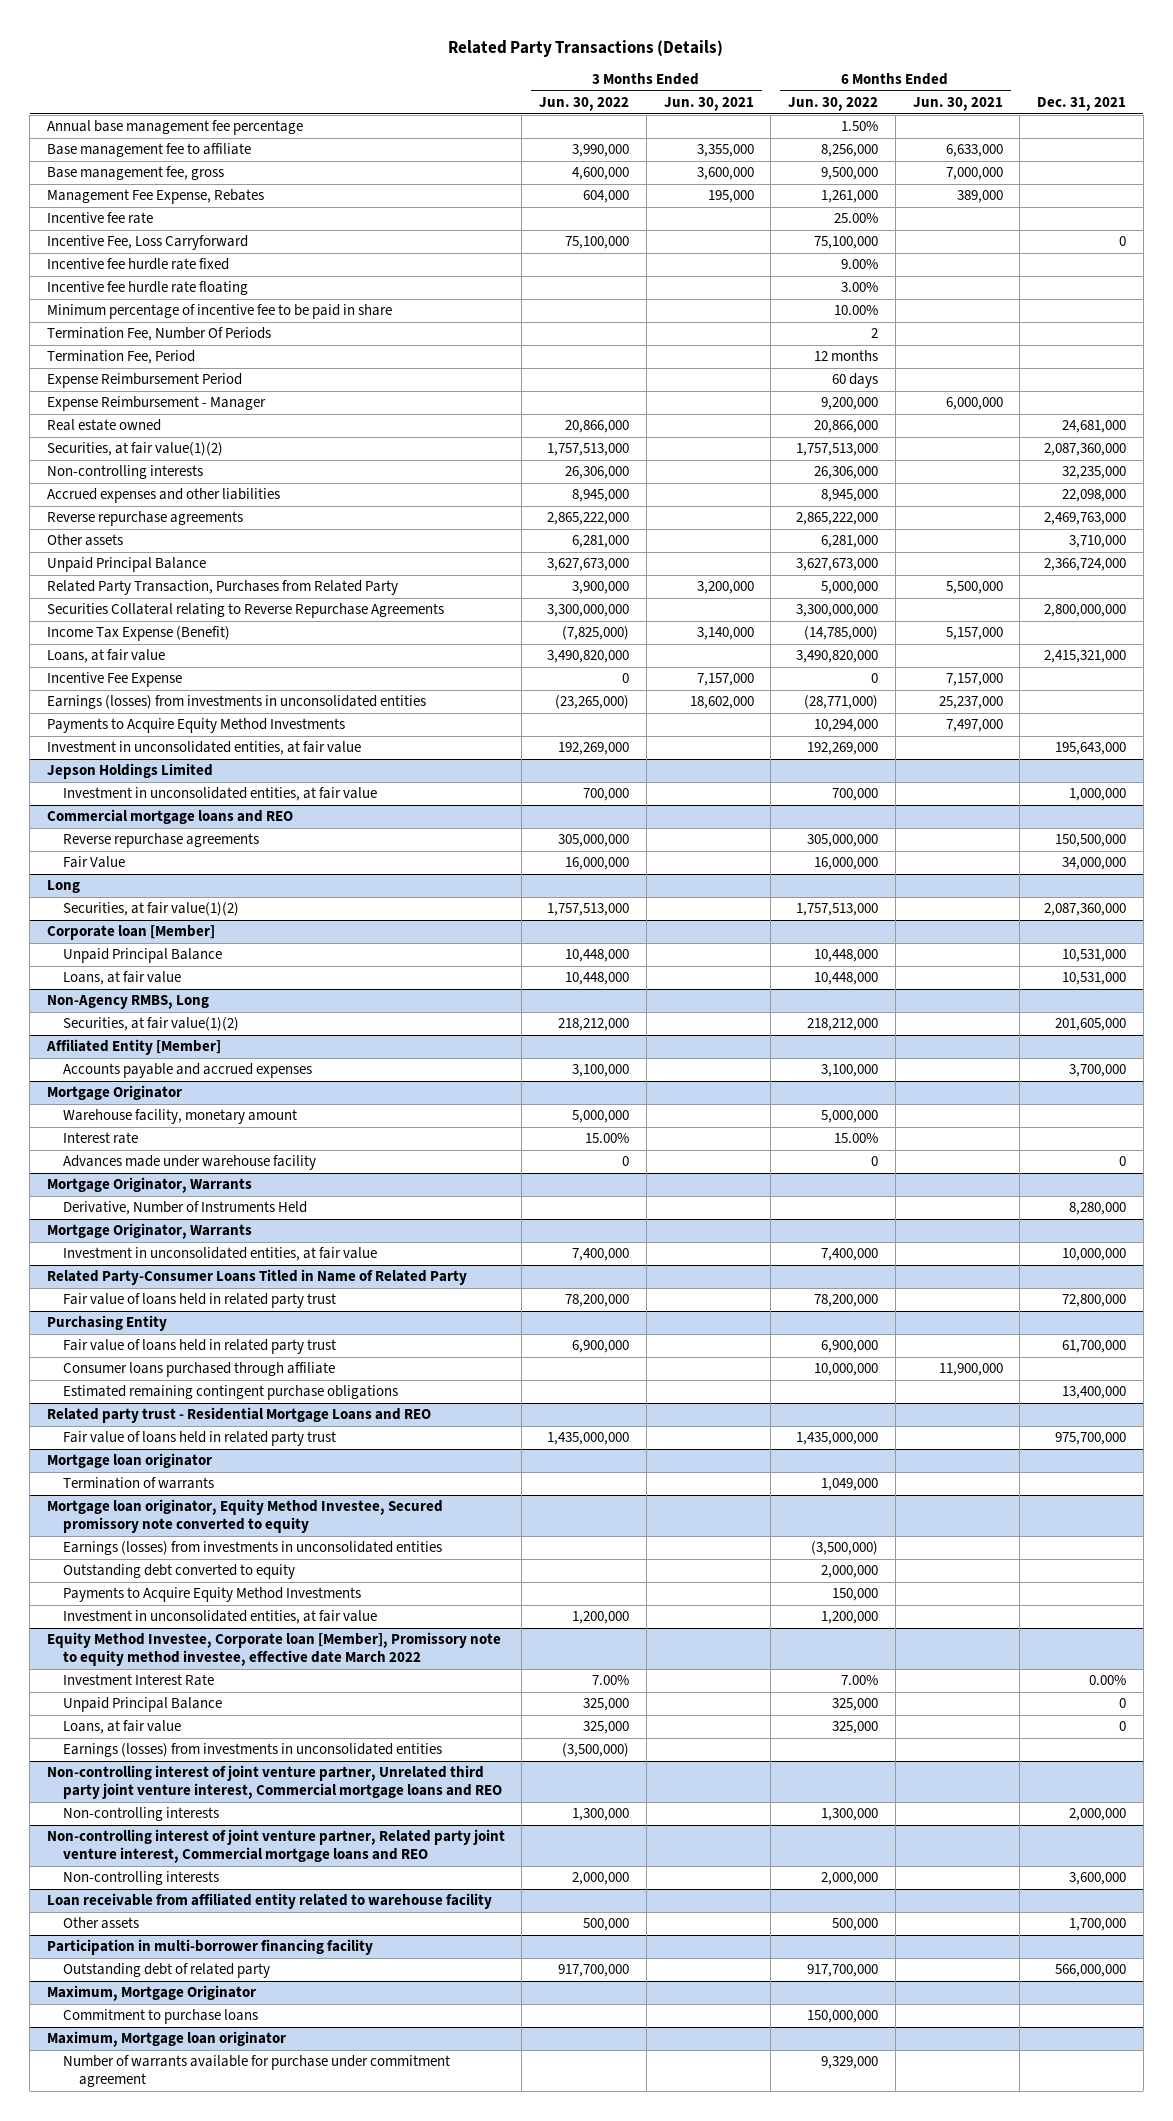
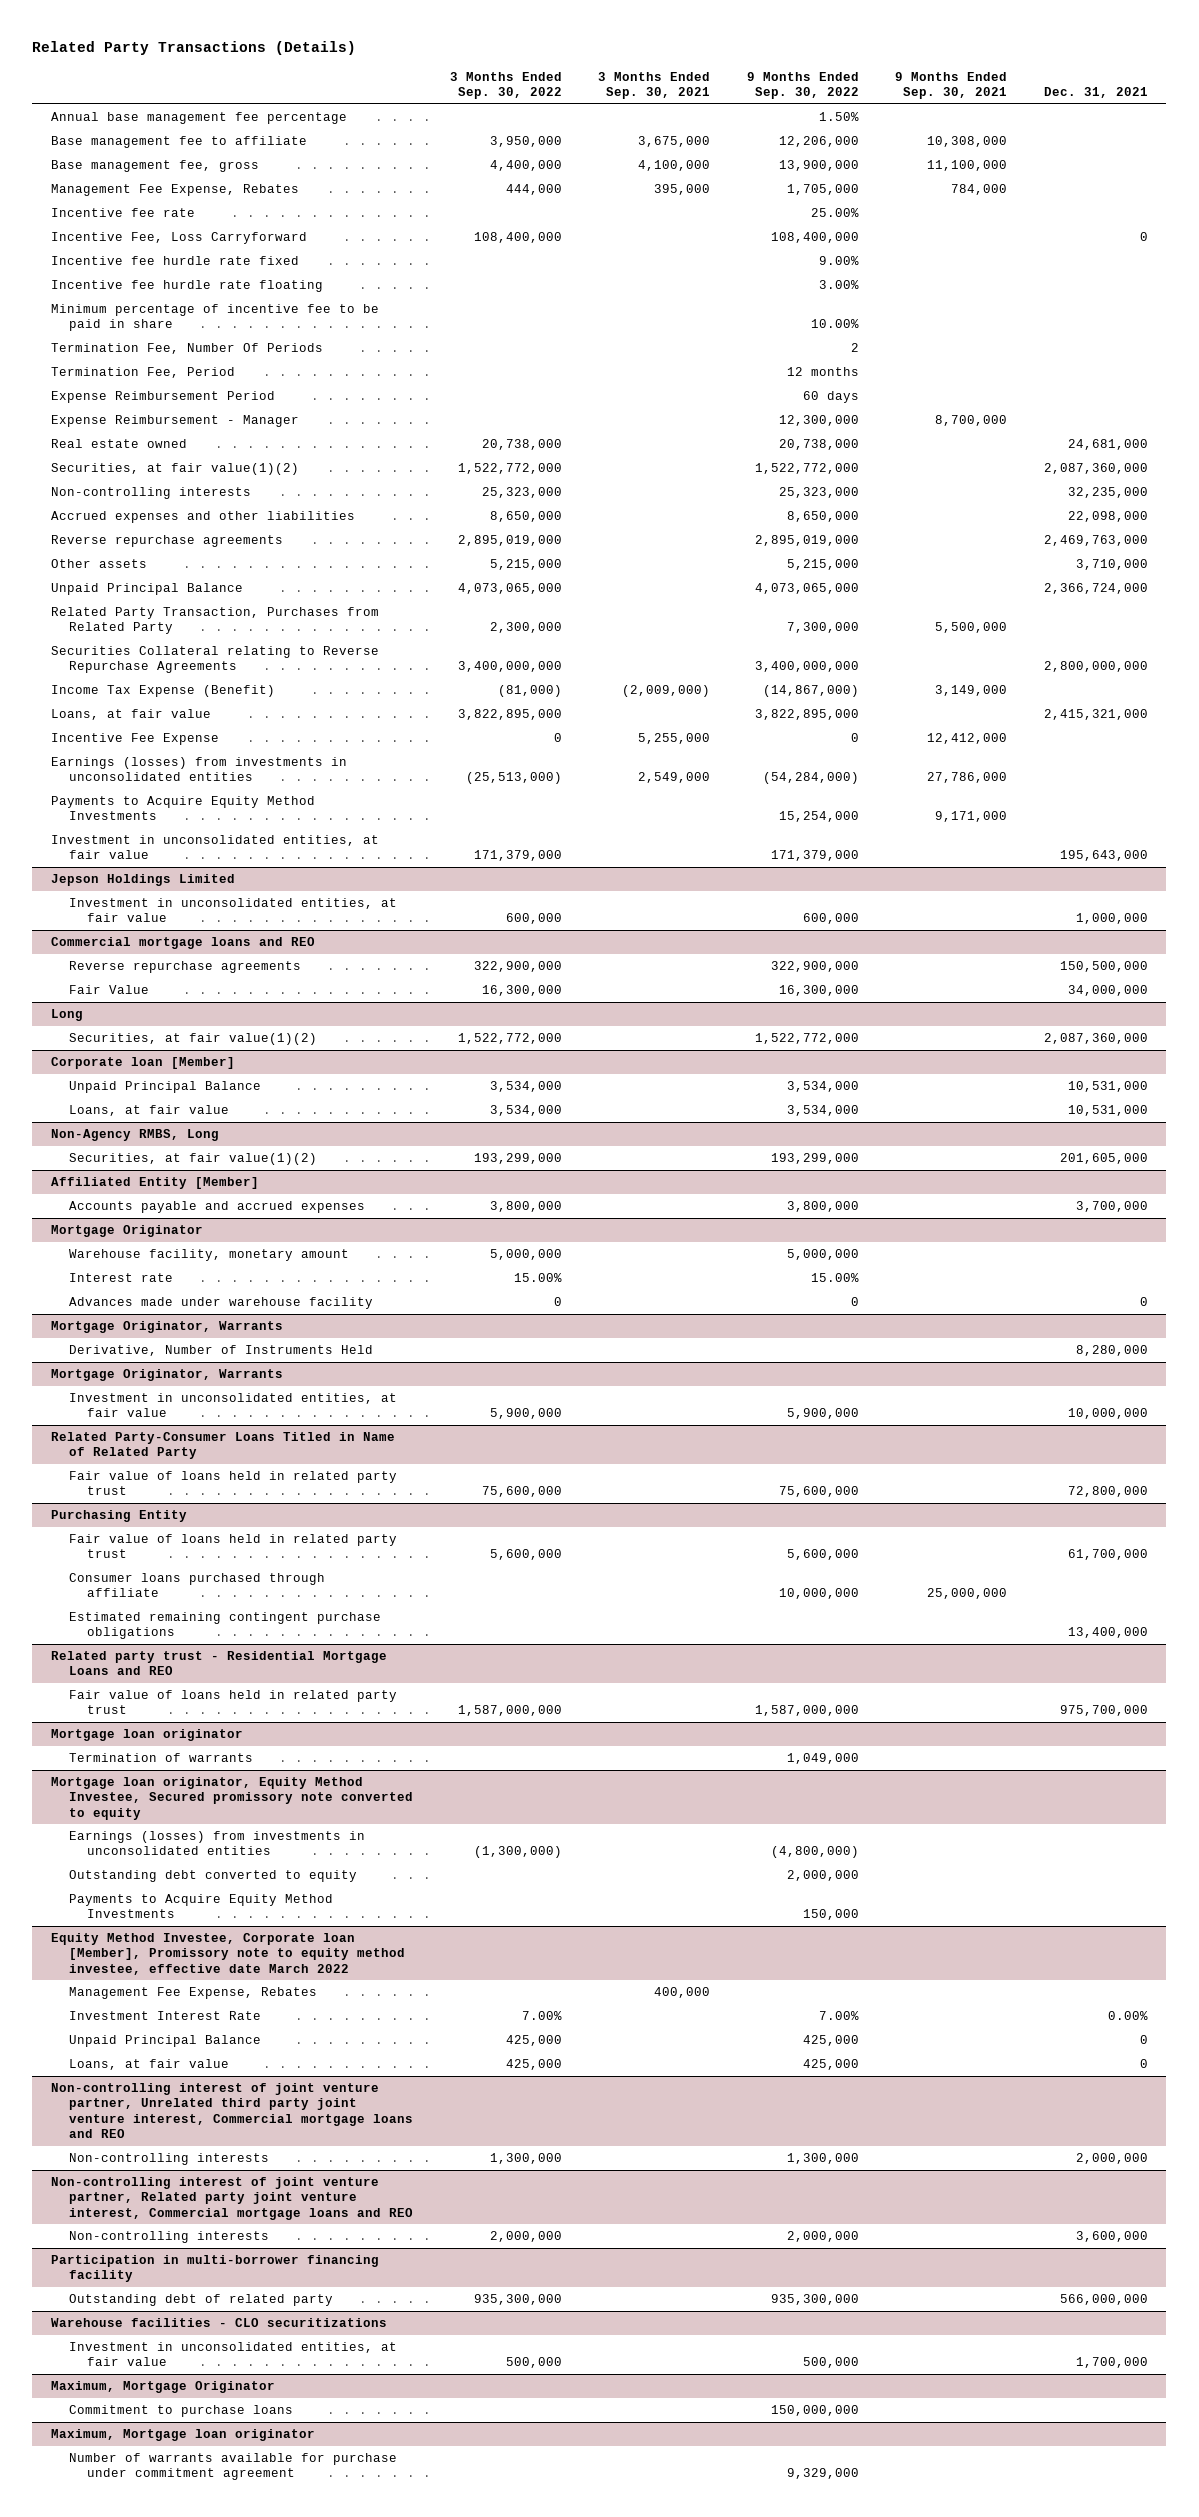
- | 3 Months Ended Jun. 30, 2022 | 3 Months Ended Jun. 30, 2021 | 6 Months Ended Jun. 30, 2022 | 6 Months Ended Jun. 30, 2021 | Dec. 31, 2021
+ | 3 Months Ended Sep. 30, 2022 | 3 Months Ended Sep. 30, 2021 | 9 Months Ended Sep. 30, 2022 | 9 Months Ended Sep. 30, 2021 | Dec. 31, 2021
@ Mortgage loan originator, Equity Method Investee, Secured promissory note converted to equity
- Investment in unconsolidated entities, at fair value | 1,200,000 | | 1,200,000 | |
@ Equity Method Investee, Corporate loan [Member], Promissory note to equity method investee, effective date March 2022
+ Management Fee Expense, Rebates | | 400,000 | | |
- Earnings (losses) from investments in unconsolidated entities | (3,500,000) | | | |
- Loan receivable from affiliated entity related to warehouse facility
- Other assets | 500,000 | | 500,000 | | 1,700,000
+ Warehouse facilities - CLO securitizations
+ Investment in unconsolidated entities, at fair value | 500,000 | | 500,000 | | 1,700,000

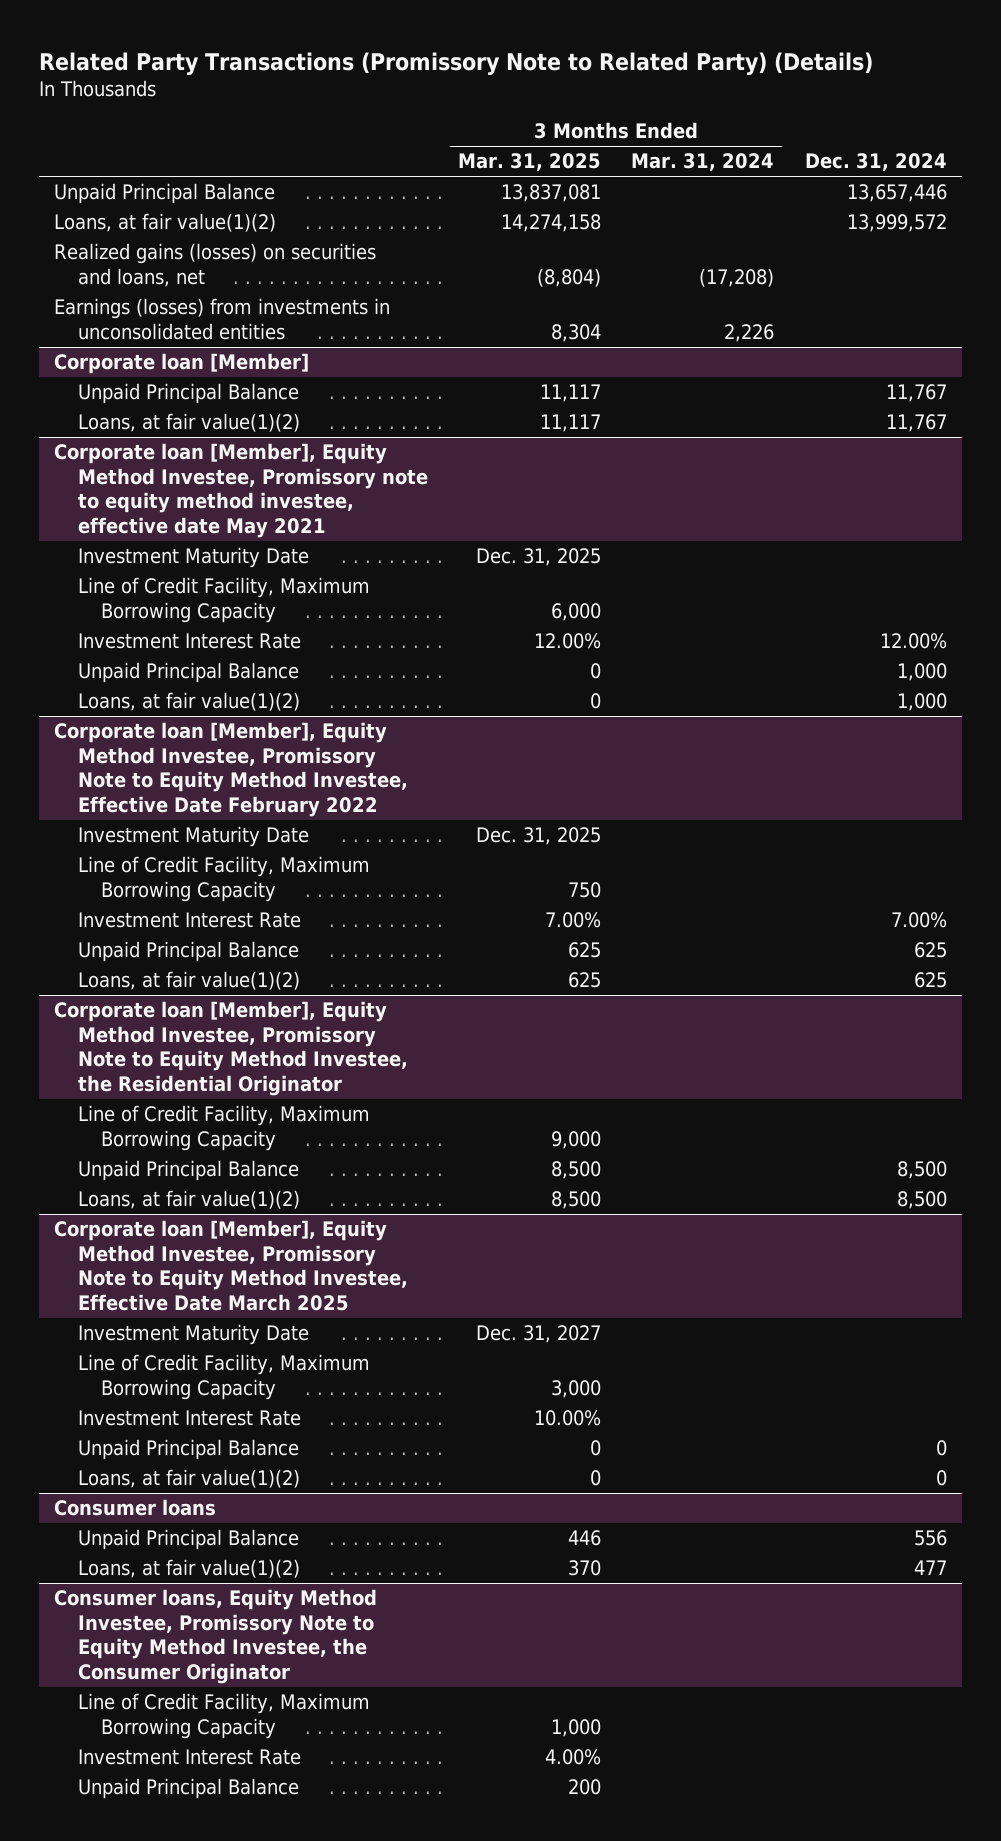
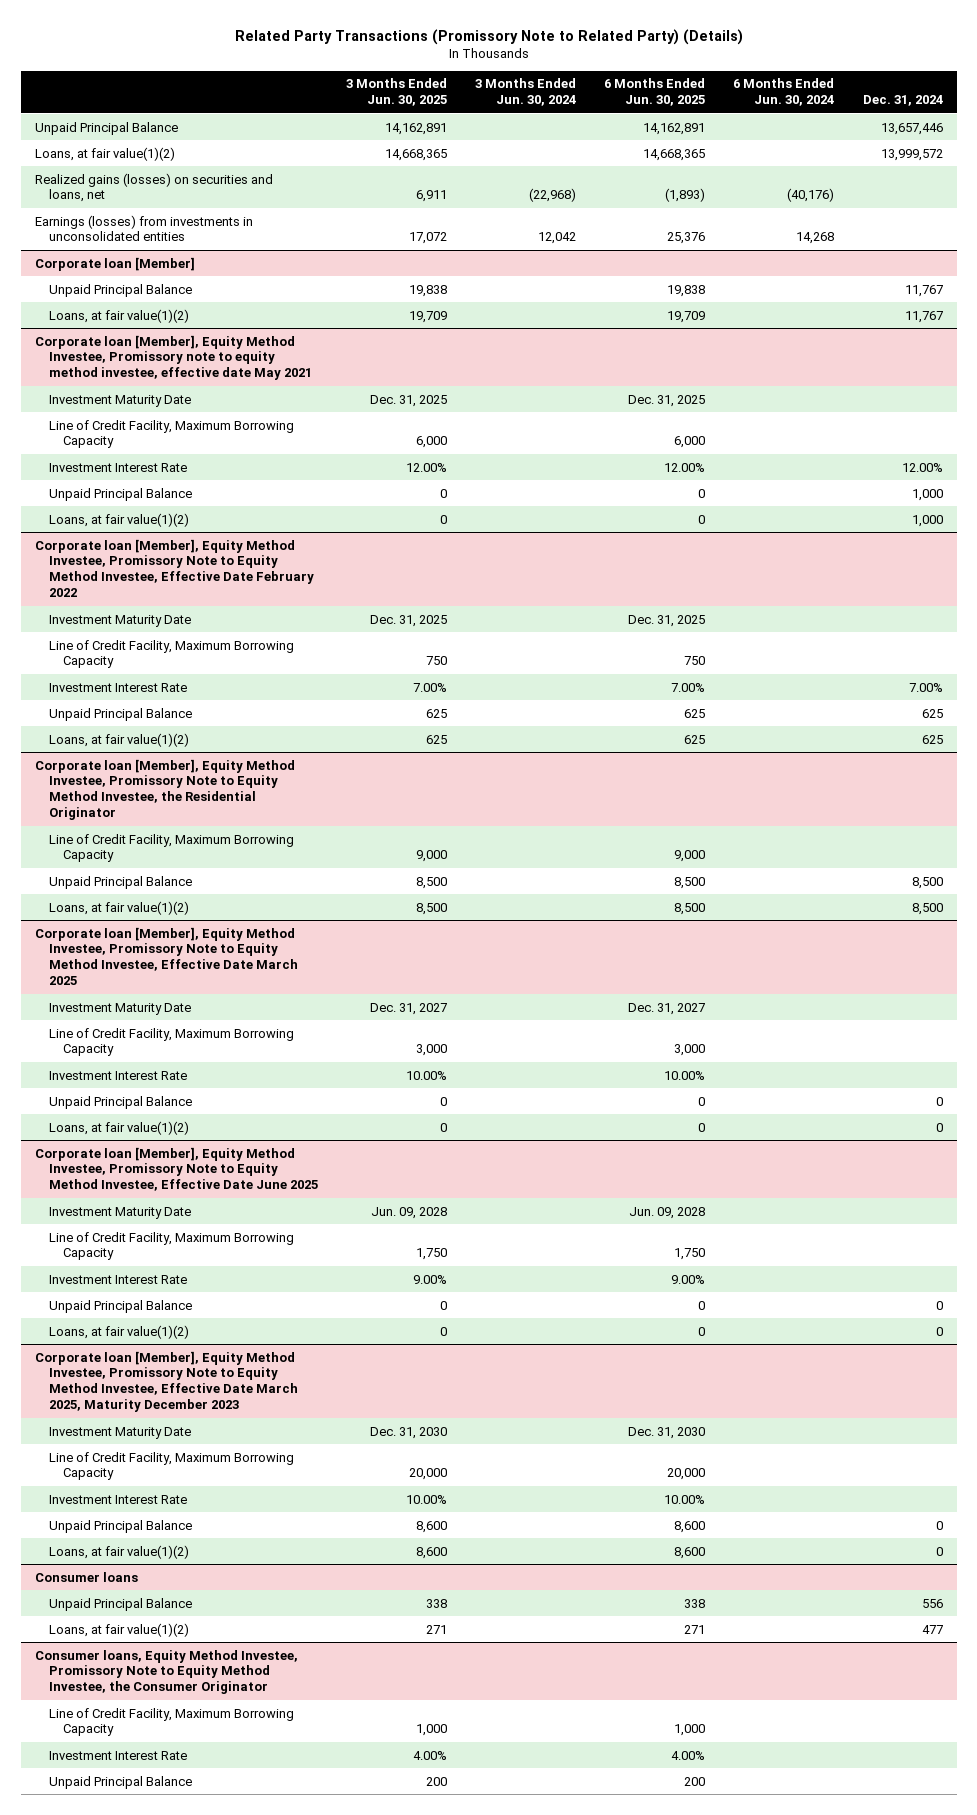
- | 3 Months Ended Mar. 31, 2025 | 3 Months Ended Mar. 31, 2024 | Dec. 31, 2024
+ | 3 Months Ended Jun. 30, 2025 | 3 Months Ended Jun. 30, 2024 | 6 Months Ended Jun. 30, 2025 | 6 Months Ended Jun. 30, 2024 | Dec. 31, 2024
+ Corporate loan [Member], Equity Method Investee, Promissory Note to Equity Method Investee, Effective Date June 2025
+ Investment Maturity Date | Jun. 09, 2028 | | Jun. 09, 2028 | |
+ Line of Credit Facility, Maximum Borrowing Capacity | 1,750 | | 1,750 | |
+ Investment Interest Rate | 9.00% | | 9.00% | |
+ Unpaid Principal Balance | 0 | | 0 | | 0
+ Loans, at fair value(1)(2) | 0 | | 0 | | 0
+ Corporate loan [Member], Equity Method Investee, Promissory Note to Equity Method Investee, Effective Date March 2025, Maturity December 2023
+ Investment Maturity Date | Dec. 31, 2030 | | Dec. 31, 2030 | |
+ Line of Credit Facility, Maximum Borrowing Capacity | 20,000 | | 20,000 | |
+ Investment Interest Rate | 10.00% | | 10.00% | |
+ Unpaid Principal Balance | 8,600 | | 8,600 | | 0
+ Loans, at fair value(1)(2) | 8,600 | | 8,600 | | 0

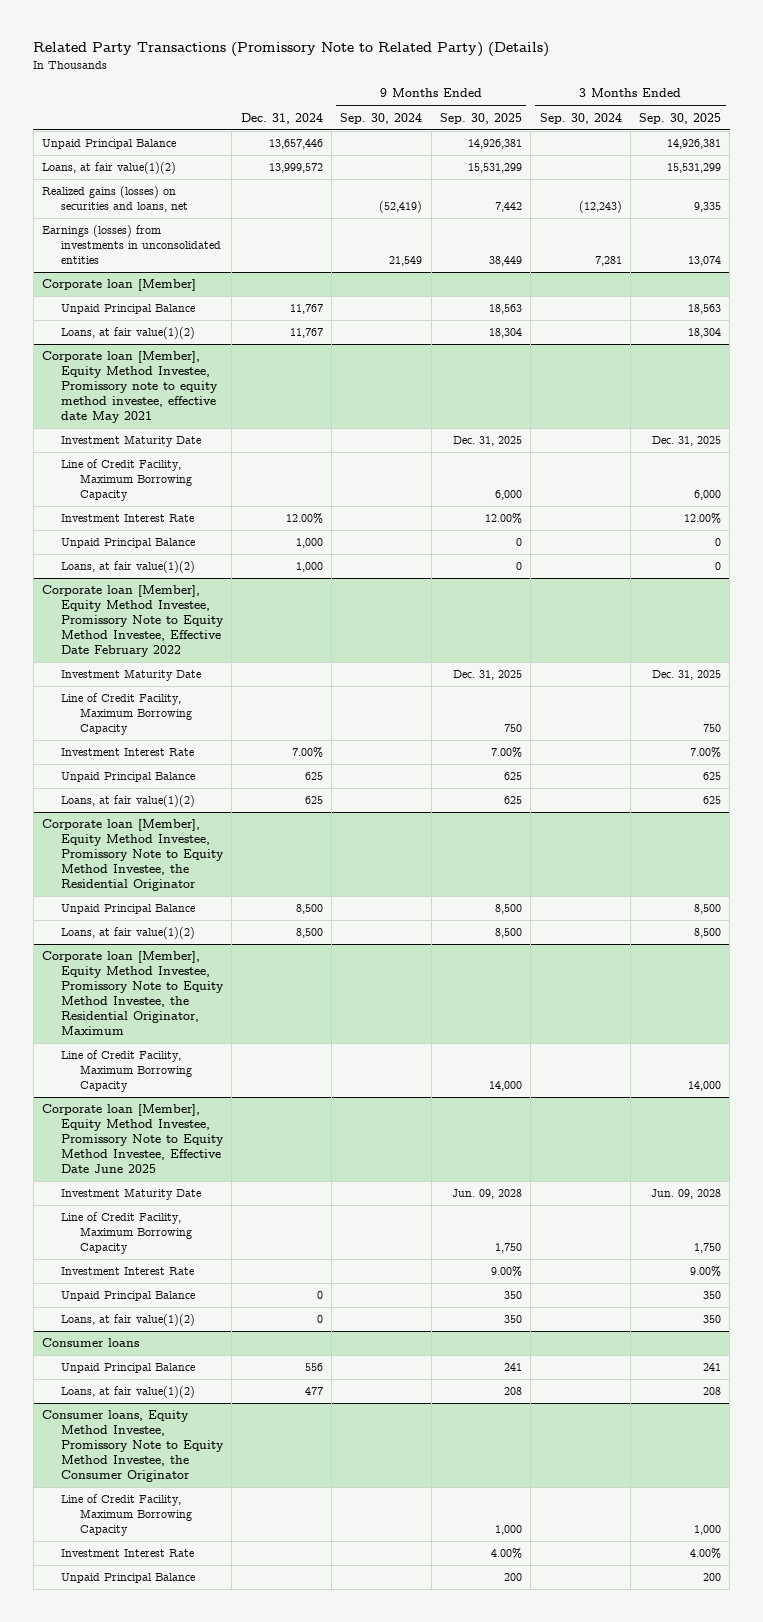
- | 3 Months Ended Jun. 30, 2025 | 3 Months Ended Jun. 30, 2024 | 6 Months Ended Jun. 30, 2025 | 6 Months Ended Jun. 30, 2024 | Dec. 31, 2024
+ | Dec. 31, 2024 | 9 Months Ended Sep. 30, 2024 | 9 Months Ended Sep. 30, 2025 | 3 Months Ended Sep. 30, 2024 | 3 Months Ended Sep. 30, 2025
@ Corporate loan [Member], Equity Method Investee, Promissory Note to Equity Method Investee, the Residential Originator
- Line of Credit Facility, Maximum Borrowing Capacity | 9,000 | | 9,000 | |
- Corporate loan [Member], Equity Method Investee, Promissory Note to Equity Method Investee, Effective Date March 2025
- Investment Maturity Date | Dec. 31, 2027 | | Dec. 31, 2027 | |
+ Corporate loan [Member], Equity Method Investee, Promissory Note to Equity Method Investee, the Residential Originator, Maximum
- Investment Interest Rate | 10.00% | | 10.00% | |
- Unpaid Principal Balance | 0 | | 0 | | 0
- Loans, at fair value(1)(2) | 0 | | 0 | | 0
- Corporate loan [Member], Equity Method Investee, Promissory Note to Equity Method Investee, Effective Date March 2025, Maturity December 2023
- Investment Maturity Date | Dec. 31, 2030 | | Dec. 31, 2030 | |
- Line of Credit Facility, Maximum Borrowing Capacity | 20,000 | | 20,000 | |
- Investment Interest Rate | 10.00% | | 10.00% | |
- Unpaid Principal Balance | 8,600 | | 8,600 | | 0
- Loans, at fair value(1)(2) | 8,600 | | 8,600 | | 0

